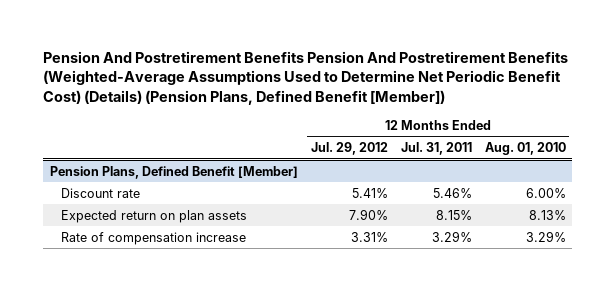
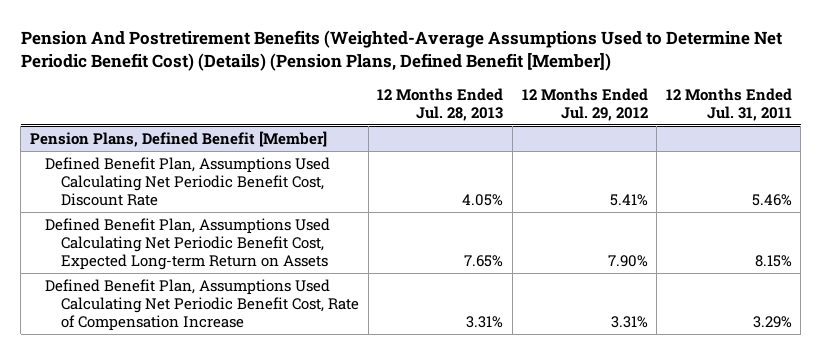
- Pension And Postretirement Benefits Pension And Postretirement Benefits (Weighted-Average Assumptions Used to Determine Net Periodic Benefit Cost) (Details) (Pension Plans, Defined Benefit [Member])
+ Pension And Postretirement Benefits (Weighted-Average Assumptions Used to Determine Net Periodic Benefit Cost) (Details) (Pension Plans, Defined Benefit [Member])
- | 12 Months Ended Jul. 29, 2012 | 12 Months Ended Jul. 31, 2011 | 12 Months Ended Aug. 01, 2010
+ | 12 Months Ended Jul. 28, 2013 | 12 Months Ended Jul. 29, 2012 | 12 Months Ended Jul. 31, 2011
@ Pension Plans, Defined Benefit [Member]
- Discount rate | 5.41% | 5.46% | 6.00%
- Expected return on plan assets | 7.90% | 8.15% | 8.13%
- Rate of compensation increase | 3.31% | 3.29% | 3.29%
+ Defined Benefit Plan, Assumptions Used Calculating Net Periodic Benefit Cost, Discount Rate | 4.05% | 5.41% | 5.46%
+ Defined Benefit Plan, Assumptions Used Calculating Net Periodic Benefit Cost, Expected Long-term Return on Assets | 7.65% | 7.90% | 8.15%
+ Defined Benefit Plan, Assumptions Used Calculating Net Periodic Benefit Cost, Rate of Compensation Increase | 3.31% | 3.31% | 3.29%

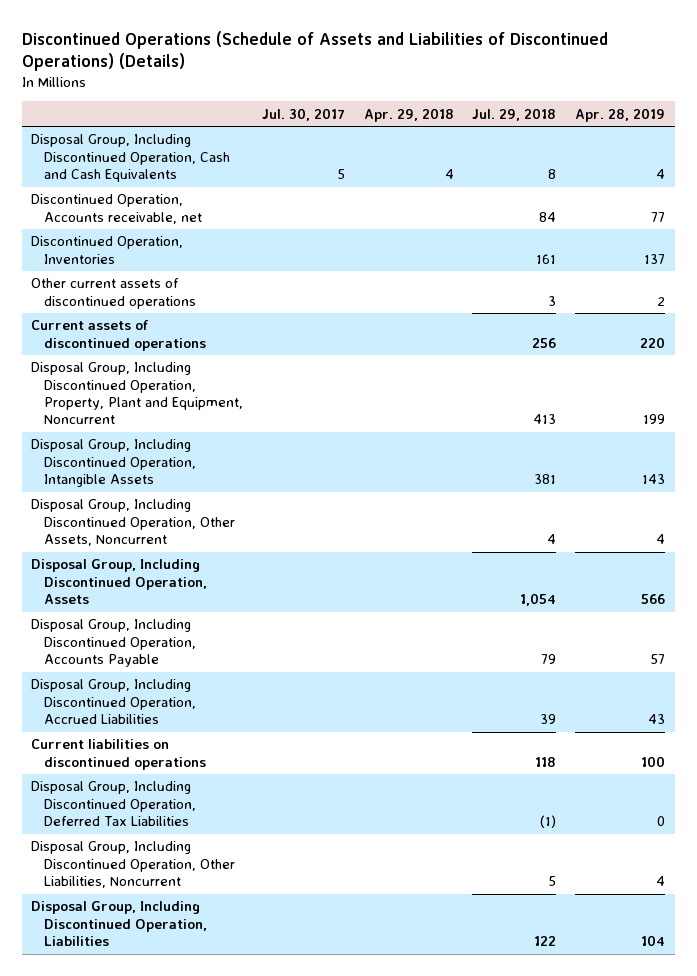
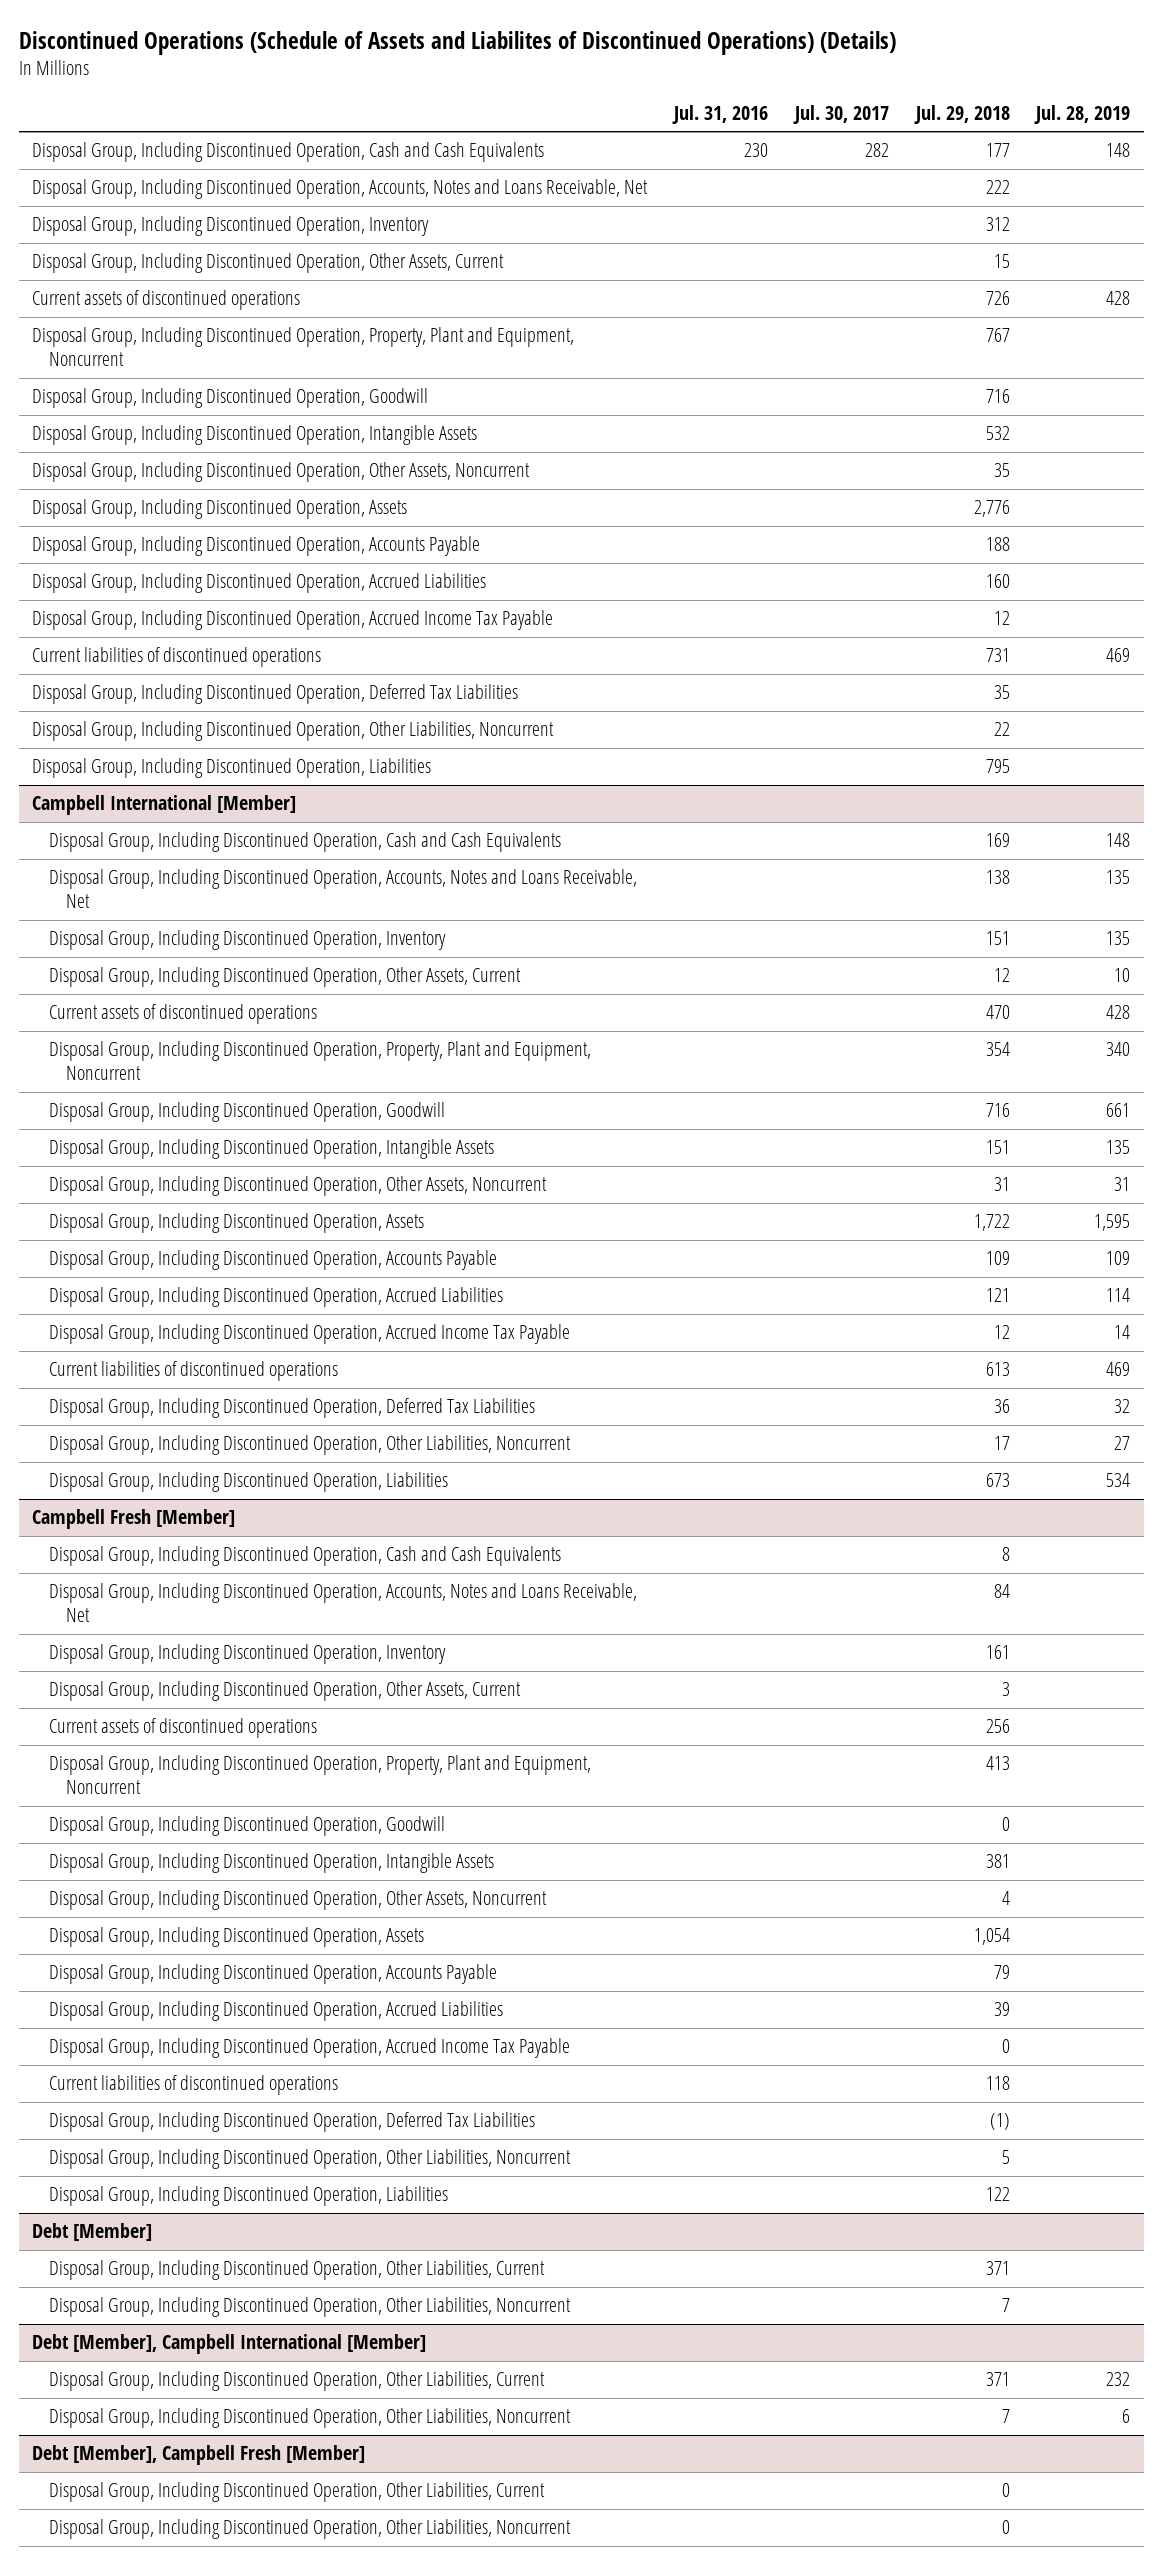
- Discontinued Operations (Schedule of Assets and Liabilities of Discontinued Operations) (Details)
+ Discontinued Operations (Schedule of Assets and Liabilites of Discontinued Operations) (Details)
- | Jul. 30, 2017 | Apr. 29, 2018 | Jul. 29, 2018 | Apr. 28, 2019
+ | Jul. 31, 2016 | Jul. 30, 2017 | Jul. 29, 2018 | Jul. 28, 2019
- Disposal Group, Including Discontinued Operation, Cash and Cash Equivalents | 5 | 4 | 8 | 4
- Discontinued Operation, Accounts receivable, net | | | 84 | 77
- Discontinued Operation, Inventories | | | 161 | 137
- Other current assets of discontinued operations | | | 3 | 2
+ Disposal Group, Including Discontinued Operation, Cash and Cash Equivalents | 230 | 282 | 177 | 148
+ Disposal Group, Including Discontinued Operation, Accounts, Notes and Loans Receivable, Net | | | 222 |
+ Disposal Group, Including Discontinued Operation, Inventory | | | 312 |
+ Disposal Group, Including Discontinued Operation, Other Assets, Current | | | 15 |
+ Current assets of discontinued operations | | | 726 | 428
+ Disposal Group, Including Discontinued Operation, Property, Plant and Equipment, Noncurrent | | | 767 |
+ Disposal Group, Including Discontinued Operation, Goodwill | | | 716 |
+ Disposal Group, Including Discontinued Operation, Intangible Assets | | | 532 |
+ Disposal Group, Including Discontinued Operation, Other Assets, Noncurrent | | | 35 |
+ Disposal Group, Including Discontinued Operation, Assets | | | 2,776 |
+ Disposal Group, Including Discontinued Operation, Accounts Payable | | | 188 |
+ Disposal Group, Including Discontinued Operation, Accrued Liabilities | | | 160 |
+ Disposal Group, Including Discontinued Operation, Accrued Income Tax Payable | | | 12 |
+ Current liabilities of discontinued operations | | | 731 | 469
+ Disposal Group, Including Discontinued Operation, Deferred Tax Liabilities | | | 35 |
+ Disposal Group, Including Discontinued Operation, Other Liabilities, Noncurrent | | | 22 |
+ Disposal Group, Including Discontinued Operation, Liabilities | | | 795 |
+ Campbell International [Member]
+ Disposal Group, Including Discontinued Operation, Cash and Cash Equivalents | | | 169 | 148
+ Disposal Group, Including Discontinued Operation, Accounts, Notes and Loans Receivable, Net | | | 138 | 135
+ Disposal Group, Including Discontinued Operation, Inventory | | | 151 | 135
+ Disposal Group, Including Discontinued Operation, Other Assets, Current | | | 12 | 10
+ Current assets of discontinued operations | | | 470 | 428
+ Disposal Group, Including Discontinued Operation, Property, Plant and Equipment, Noncurrent | | | 354 | 340
+ Disposal Group, Including Discontinued Operation, Goodwill | | | 716 | 661
+ Disposal Group, Including Discontinued Operation, Intangible Assets | | | 151 | 135
+ Disposal Group, Including Discontinued Operation, Other Assets, Noncurrent | | | 31 | 31
+ Disposal Group, Including Discontinued Operation, Assets | | | 1,722 | 1,595
+ Disposal Group, Including Discontinued Operation, Accounts Payable | | | 109 | 109
+ Disposal Group, Including Discontinued Operation, Accrued Liabilities | | | 121 | 114
+ Disposal Group, Including Discontinued Operation, Accrued Income Tax Payable | | | 12 | 14
+ Current liabilities of discontinued operations | | | 613 | 469
+ Disposal Group, Including Discontinued Operation, Deferred Tax Liabilities | | | 36 | 32
+ Disposal Group, Including Discontinued Operation, Other Liabilities, Noncurrent | | | 17 | 27
+ Disposal Group, Including Discontinued Operation, Liabilities | | | 673 | 534
+ Campbell Fresh [Member]
+ Disposal Group, Including Discontinued Operation, Cash and Cash Equivalents | | | 8 |
+ Disposal Group, Including Discontinued Operation, Accounts, Notes and Loans Receivable, Net | | | 84 |
+ Disposal Group, Including Discontinued Operation, Inventory | | | 161 |
+ Disposal Group, Including Discontinued Operation, Other Assets, Current | | | 3 |
+ Disposal Group, Including Discontinued Operation, Goodwill | | | 0 |
- Current liabilities on discontinued operations | | | 118 | 100
+ Disposal Group, Including Discontinued Operation, Accrued Income Tax Payable | | | 0 |
+ Current liabilities of discontinued operations | | | 118 |
+ Debt [Member]
+ Disposal Group, Including Discontinued Operation, Other Liabilities, Current | | | 371 |
+ Disposal Group, Including Discontinued Operation, Other Liabilities, Noncurrent | | | 7 |
+ Debt [Member], Campbell International [Member]
+ Disposal Group, Including Discontinued Operation, Other Liabilities, Current | | | 371 | 232
+ Disposal Group, Including Discontinued Operation, Other Liabilities, Noncurrent | | | 7 | 6
+ Debt [Member], Campbell Fresh [Member]
+ Disposal Group, Including Discontinued Operation, Other Liabilities, Current | | | 0 |
+ Disposal Group, Including Discontinued Operation, Other Liabilities, Noncurrent | | | 0 |

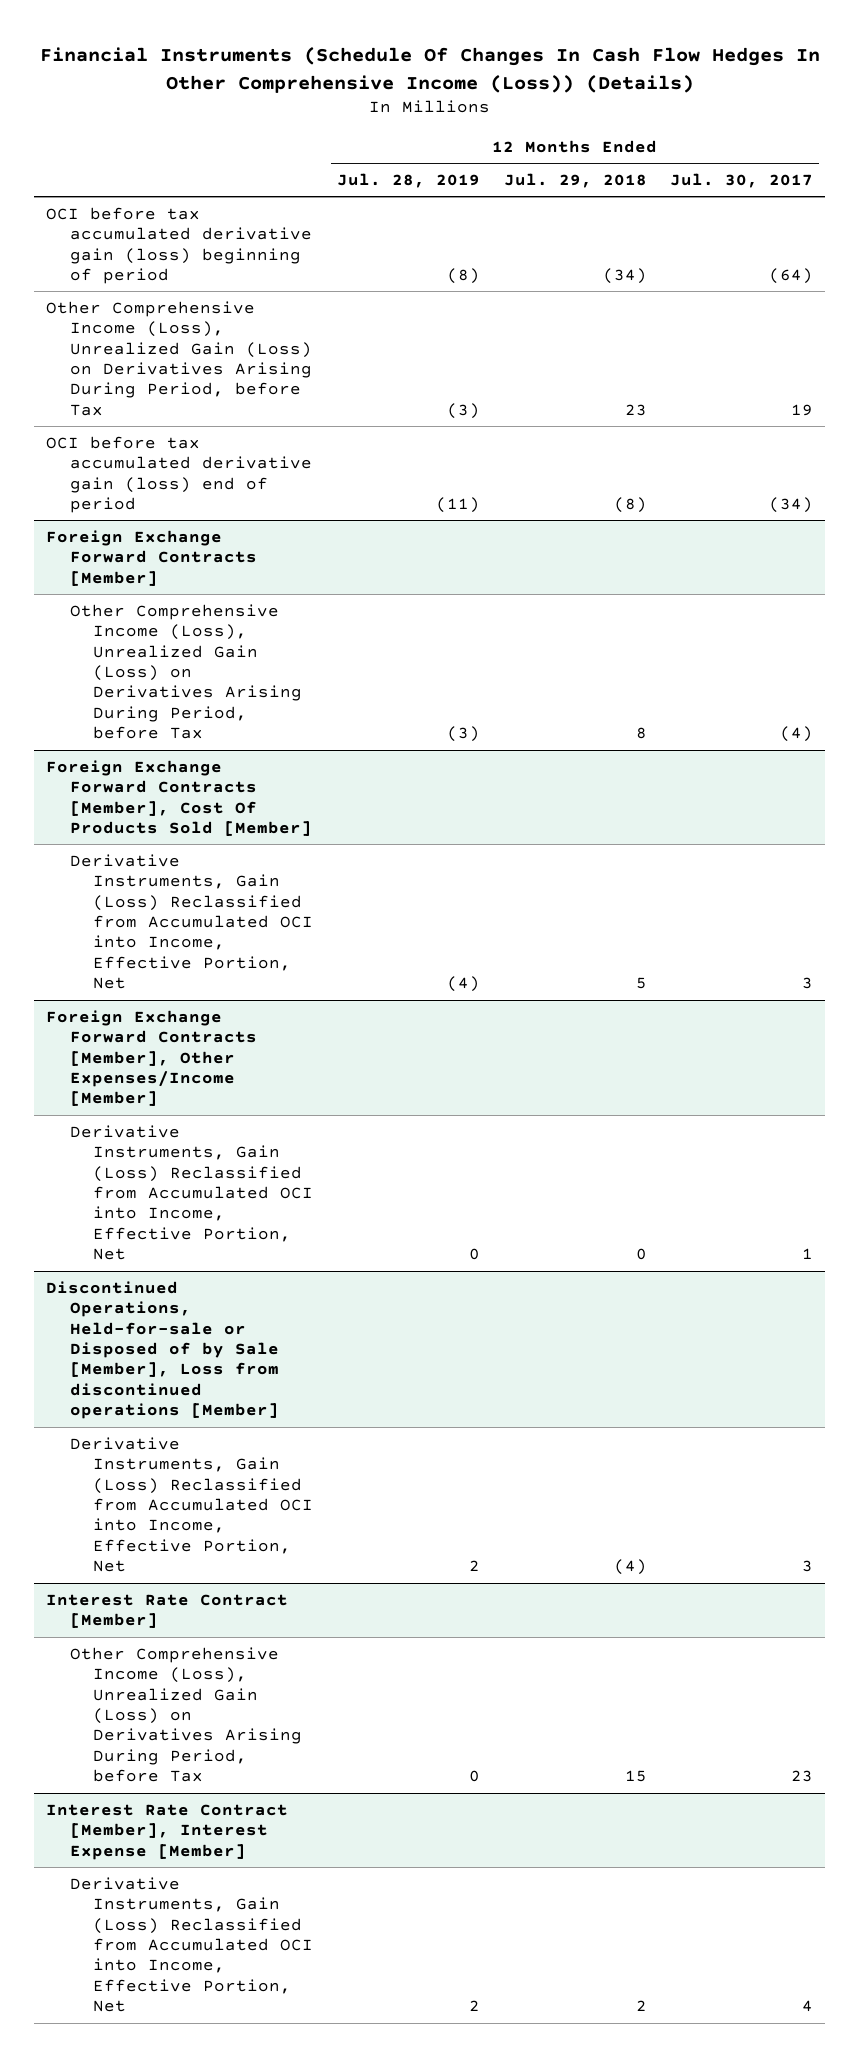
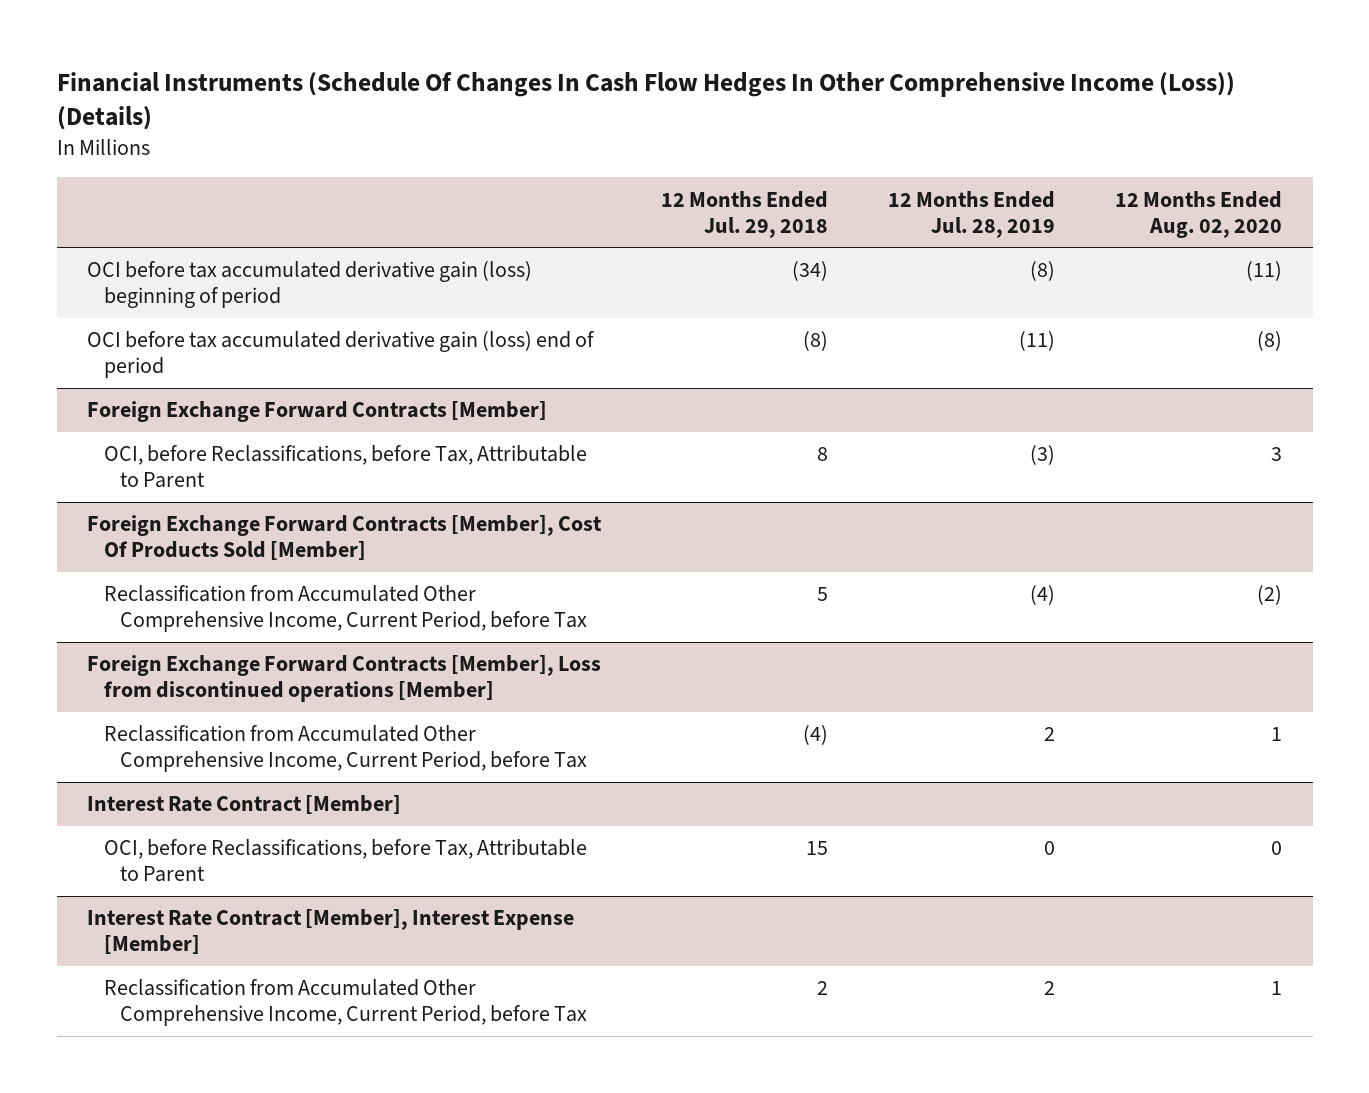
- | 12 Months Ended Jul. 28, 2019 | 12 Months Ended Jul. 29, 2018 | 12 Months Ended Jul. 30, 2017
+ | 12 Months Ended Jul. 29, 2018 | 12 Months Ended Jul. 28, 2019 | 12 Months Ended Aug. 02, 2020
- Other Comprehensive Income (Loss), Unrealized Gain (Loss) on Derivatives Arising During Period, before Tax | (3) | 23 | 19
@ Foreign Exchange Forward Contracts [Member]
- Other Comprehensive Income (Loss), Unrealized Gain (Loss) on Derivatives Arising During Period, before Tax | (3) | 8 | (4)
+ OCI, before Reclassifications, before Tax, Attributable to Parent | 8 | (3) | 3
@ Foreign Exchange Forward Contracts [Member], Cost Of Products Sold [Member]
- Derivative Instruments, Gain (Loss) Reclassified from Accumulated OCI into Income, Effective Portion, Net | (4) | 5 | 3
- Foreign Exchange Forward Contracts [Member], Other Expenses/Income [Member]
- Derivative Instruments, Gain (Loss) Reclassified from Accumulated OCI into Income, Effective Portion, Net | 0 | 0 | 1
- Discontinued Operations, Held-for-sale or Disposed of by Sale [Member], Loss from discontinued operations [Member]
- Derivative Instruments, Gain (Loss) Reclassified from Accumulated OCI into Income, Effective Portion, Net | 2 | (4) | 3
@ Foreign Exchange Forward Contracts [Member], Cost Of Products Sold [Member]
+ Reclassification from Accumulated Other Comprehensive Income, Current Period, before Tax | 5 | (4) | (2)
+ Foreign Exchange Forward Contracts [Member], Loss from discontinued operations [Member]
+ Reclassification from Accumulated Other Comprehensive Income, Current Period, before Tax | (4) | 2 | 1
@ Interest Rate Contract [Member]
- Other Comprehensive Income (Loss), Unrealized Gain (Loss) on Derivatives Arising During Period, before Tax | 0 | 15 | 23
+ OCI, before Reclassifications, before Tax, Attributable to Parent | 15 | 0 | 0
@ Interest Rate Contract [Member], Interest Expense [Member]
- Derivative Instruments, Gain (Loss) Reclassified from Accumulated OCI into Income, Effective Portion, Net | 2 | 2 | 4
+ Reclassification from Accumulated Other Comprehensive Income, Current Period, before Tax | 2 | 2 | 1

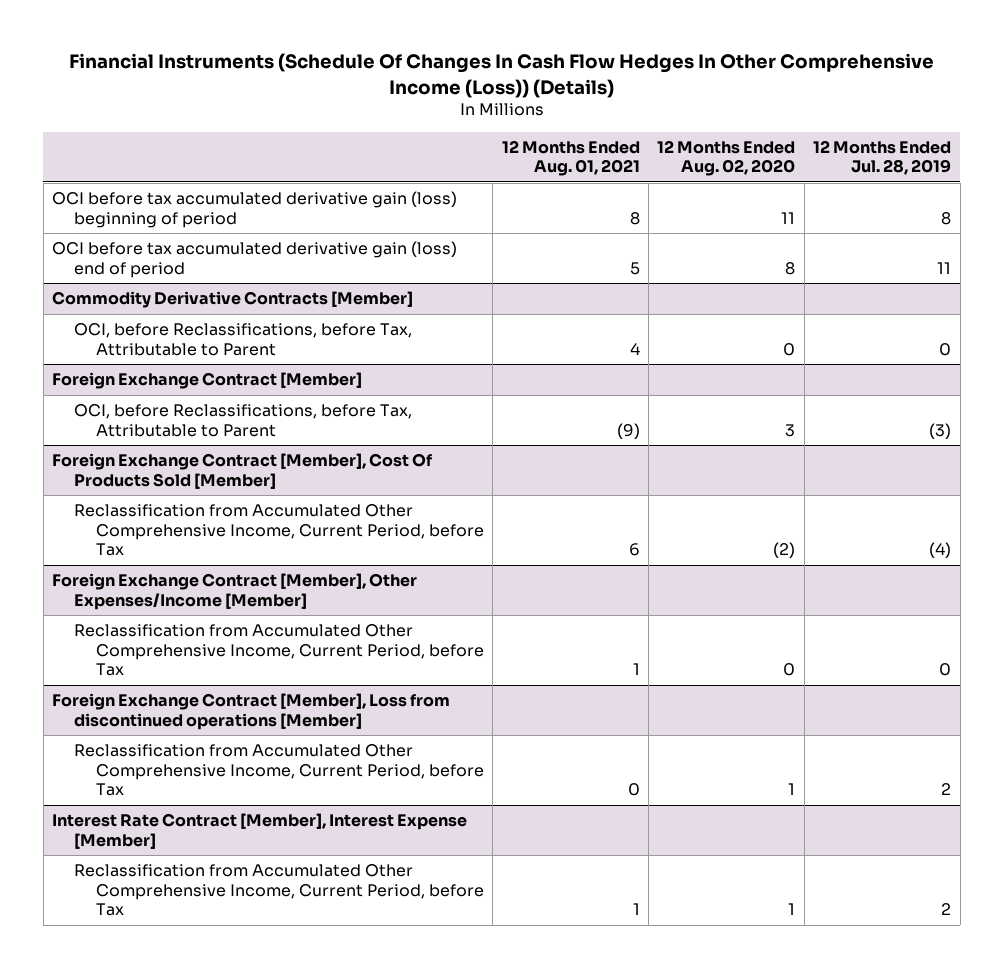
- | 12 Months Ended Jul. 29, 2018 | 12 Months Ended Jul. 28, 2019 | 12 Months Ended Aug. 02, 2020
+ | 12 Months Ended Aug. 01, 2021 | 12 Months Ended Aug. 02, 2020 | 12 Months Ended Jul. 28, 2019
- OCI before tax accumulated derivative gain (loss) beginning of period | (34) | (8) | (11)
- OCI before tax accumulated derivative gain (loss) end of period | (8) | (11) | (8)
- Foreign Exchange Forward Contracts [Member]
+ OCI before tax accumulated derivative gain (loss) beginning of period | 8 | 11 | 8
+ OCI before tax accumulated derivative gain (loss) end of period | 5 | 8 | 11
+ Commodity Derivative Contracts [Member]
+ OCI, before Reclassifications, before Tax, Attributable to Parent | 4 | 0 | 0
+ Foreign Exchange Contract [Member]
- Foreign Exchange Forward Contracts [Member], Cost Of Products Sold [Member]
+ Foreign Exchange Contract [Member], Cost Of Products Sold [Member]
- Foreign Exchange Forward Contracts [Member], Loss from discontinued operations [Member]
+ Foreign Exchange Contract [Member], Other Expenses/Income [Member]
+ Reclassification from Accumulated Other Comprehensive Income, Current Period, before Tax | 1 | 0 | 0
+ Foreign Exchange Contract [Member], Loss from discontinued operations [Member]
- Interest Rate Contract [Member]
- OCI, before Reclassifications, before Tax, Attributable to Parent | 15 | 0 | 0

